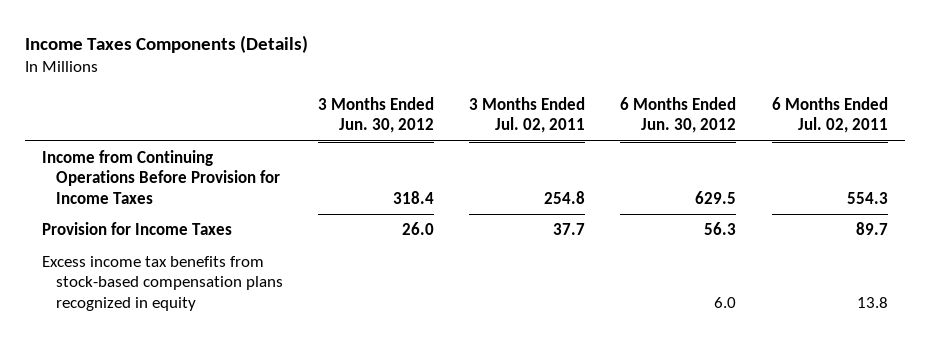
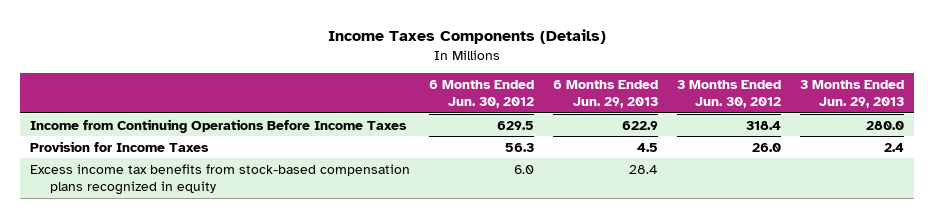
- | 3 Months Ended Jun. 30, 2012 | 3 Months Ended Jul. 02, 2011 | 6 Months Ended Jun. 30, 2012 | 6 Months Ended Jul. 02, 2011
+ | 6 Months Ended Jun. 30, 2012 | 6 Months Ended Jun. 29, 2013 | 3 Months Ended Jun. 30, 2012 | 3 Months Ended Jun. 29, 2013
- Income from Continuing Operations Before Provision for Income Taxes | 318.4 | 254.8 | 629.5 | 554.3
+ Income from Continuing Operations Before Income Taxes | 629.5 | 622.9 | 318.4 | 280.0

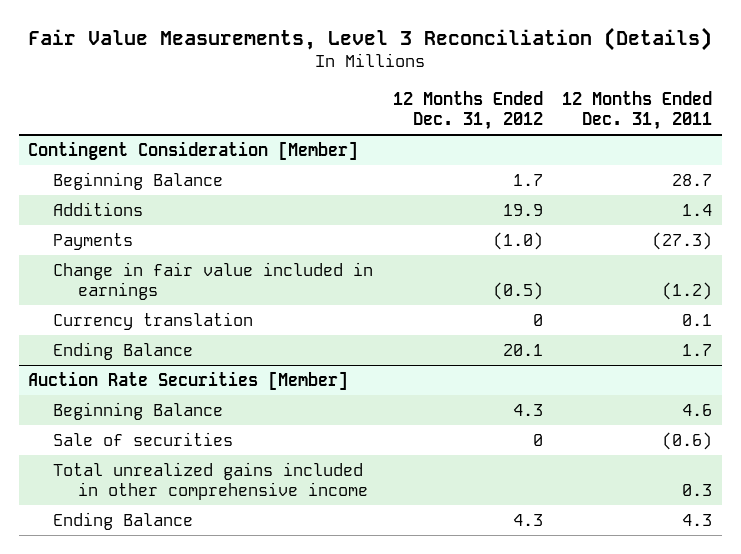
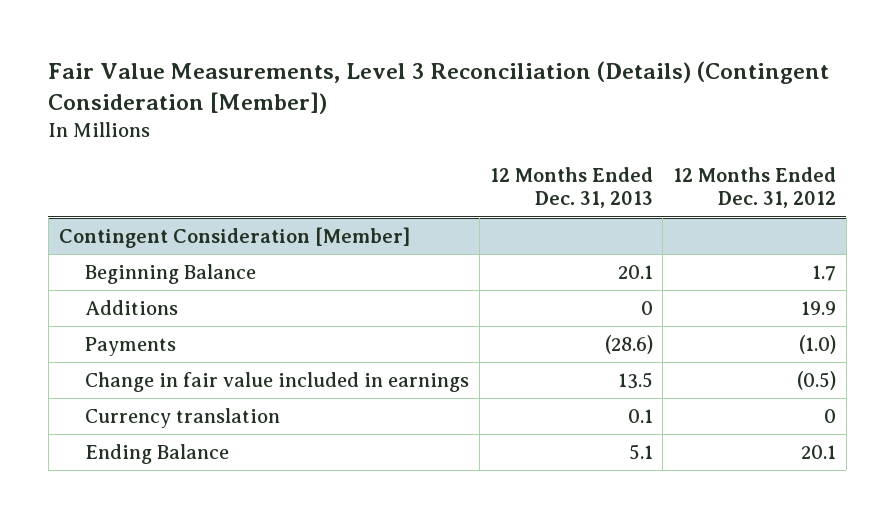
- Fair Value Measurements, Level 3 Reconciliation (Details)
+ Fair Value Measurements, Level 3 Reconciliation (Details) (Contingent Consideration [Member])
- | 12 Months Ended Dec. 31, 2012 | 12 Months Ended Dec. 31, 2011
+ | 12 Months Ended Dec. 31, 2013 | 12 Months Ended Dec. 31, 2012
- Auction Rate Securities [Member]
- Beginning Balance | 4.3 | 4.6
- Sale of securities | 0 | (0.6)
- Total unrealized gains included in other comprehensive income | | 0.3
- Ending Balance | 4.3 | 4.3

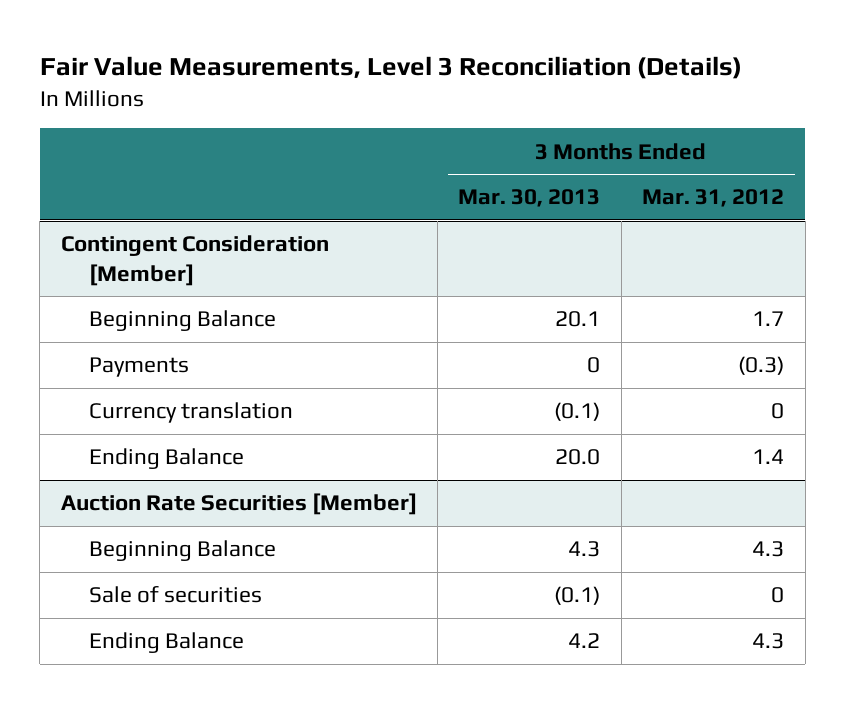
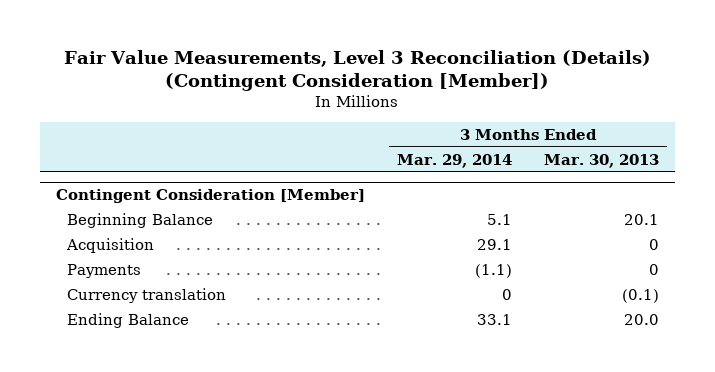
- Fair Value Measurements, Level 3 Reconciliation (Details)
+ Fair Value Measurements, Level 3 Reconciliation (Details) (Contingent Consideration [Member])
- | 3 Months Ended Mar. 30, 2013 | 3 Months Ended Mar. 31, 2012
+ | 3 Months Ended Mar. 29, 2014 | 3 Months Ended Mar. 30, 2013
@ Contingent Consideration [Member]
+ Acquisition | 29.1 | 0
- Auction Rate Securities [Member]
- Beginning Balance | 4.3 | 4.3
- Sale of securities | (0.1) | 0
- Ending Balance | 4.2 | 4.3

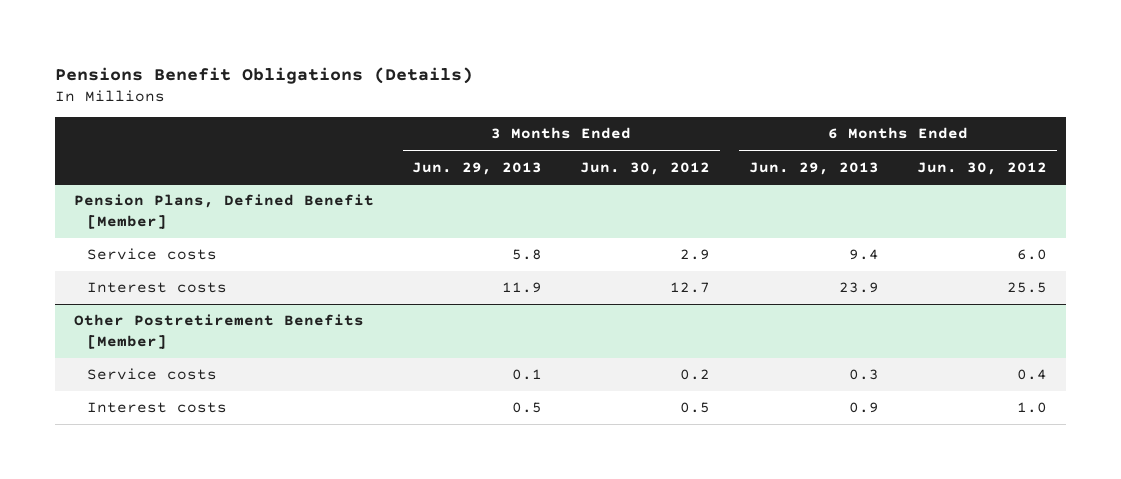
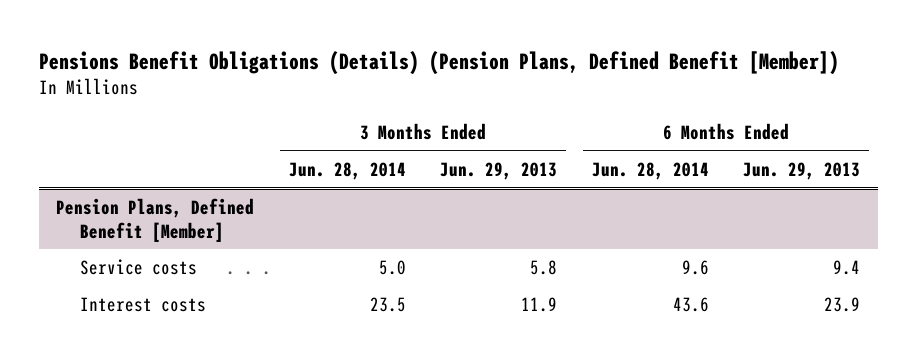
- Pensions Benefit Obligations (Details)
+ Pensions Benefit Obligations (Details) (Pension Plans, Defined Benefit [Member])
- | 3 Months Ended Jun. 29, 2013 | 3 Months Ended Jun. 30, 2012 | 6 Months Ended Jun. 29, 2013 | 6 Months Ended Jun. 30, 2012
+ | 3 Months Ended Jun. 28, 2014 | 3 Months Ended Jun. 29, 2013 | 6 Months Ended Jun. 28, 2014 | 6 Months Ended Jun. 29, 2013
- Other Postretirement Benefits [Member]
- Service costs | 0.1 | 0.2 | 0.3 | 0.4
- Interest costs | 0.5 | 0.5 | 0.9 | 1.0

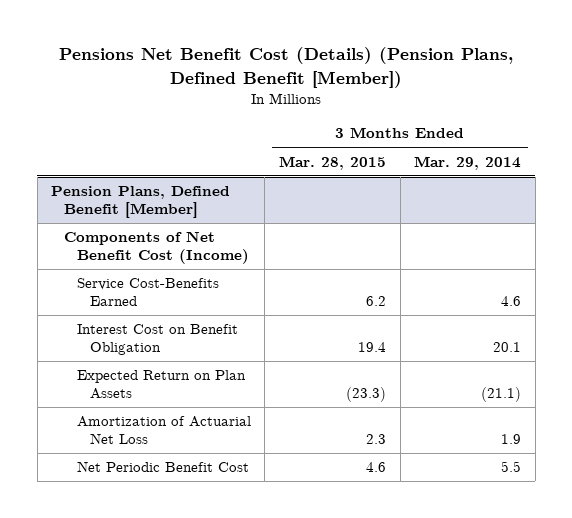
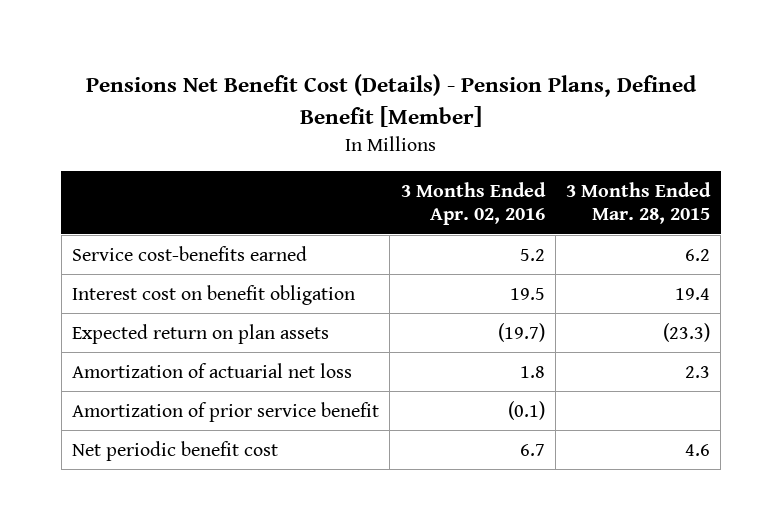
- Pensions Net Benefit Cost (Details) (Pension Plans, Defined Benefit [Member])
+ Pensions Net Benefit Cost (Details) - Pension Plans, Defined Benefit [Member]
- | 3 Months Ended Mar. 28, 2015 | 3 Months Ended Mar. 29, 2014
+ | 3 Months Ended Apr. 02, 2016 | 3 Months Ended Mar. 28, 2015
- Pension Plans, Defined Benefit [Member]
- Components of Net Benefit Cost (Income)
- Service Cost-Benefits Earned | 6.2 | 4.6
- Interest Cost on Benefit Obligation | 19.4 | 20.1
- Expected Return on Plan Assets | (23.3) | (21.1)
- Amortization of Actuarial Net Loss | 2.3 | 1.9
- Net Periodic Benefit Cost | 4.6 | 5.5
+ Service cost-benefits earned | 5.2 | 6.2
+ Interest cost on benefit obligation | 19.5 | 19.4
+ Expected return on plan assets | (19.7) | (23.3)
+ Amortization of actuarial net loss | 1.8 | 2.3
+ Amortization of prior service benefit | (0.1) |
+ Net periodic benefit cost | 6.7 | 4.6

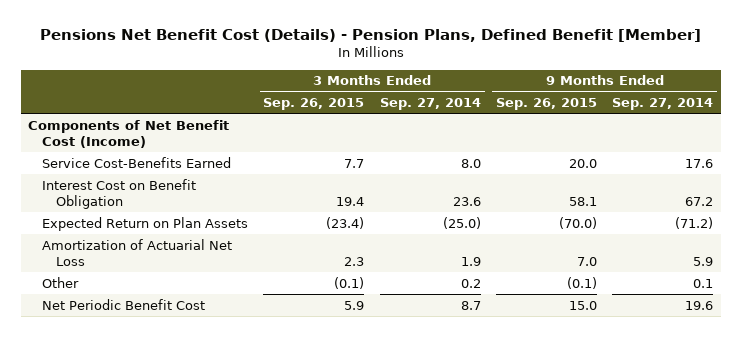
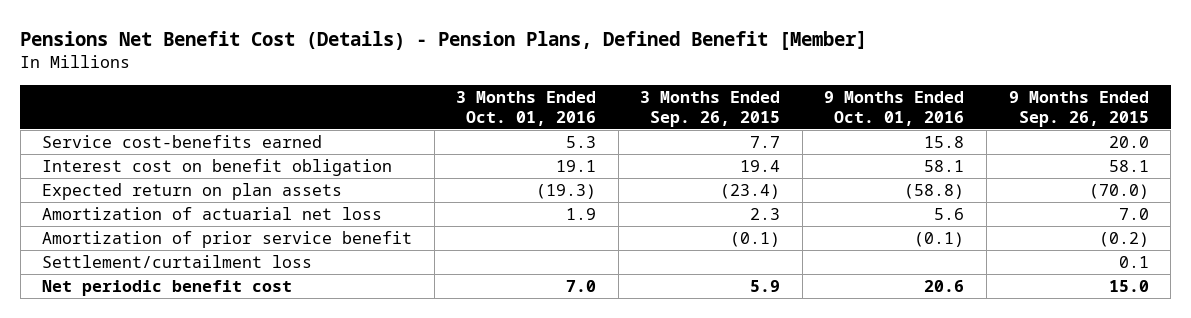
- | 3 Months Ended Sep. 26, 2015 | 3 Months Ended Sep. 27, 2014 | 9 Months Ended Sep. 26, 2015 | 9 Months Ended Sep. 27, 2014
+ | 3 Months Ended Oct. 01, 2016 | 3 Months Ended Sep. 26, 2015 | 9 Months Ended Oct. 01, 2016 | 9 Months Ended Sep. 26, 2015
- Components of Net Benefit Cost (Income)
- Service Cost-Benefits Earned | 7.7 | 8.0 | 20.0 | 17.6
- Interest Cost on Benefit Obligation | 19.4 | 23.6 | 58.1 | 67.2
- Expected Return on Plan Assets | (23.4) | (25.0) | (70.0) | (71.2)
- Amortization of Actuarial Net Loss | 2.3 | 1.9 | 7.0 | 5.9
- Other | (0.1) | 0.2 | (0.1) | 0.1
- Net Periodic Benefit Cost | 5.9 | 8.7 | 15.0 | 19.6
+ Service cost-benefits earned | 5.3 | 7.7 | 15.8 | 20.0
+ Interest cost on benefit obligation | 19.1 | 19.4 | 58.1 | 58.1
+ Expected return on plan assets | (19.3) | (23.4) | (58.8) | (70.0)
+ Amortization of actuarial net loss | 1.9 | 2.3 | 5.6 | 7.0
+ Amortization of prior service benefit | | (0.1) | (0.1) | (0.2)
+ Settlement/curtailment loss | | | | 0.1
+ Net periodic benefit cost | 7.0 | 5.9 | 20.6 | 15.0

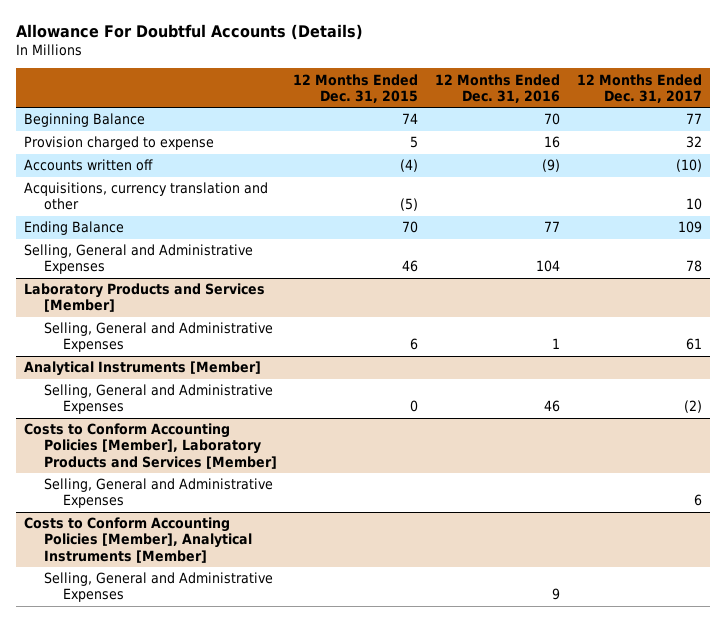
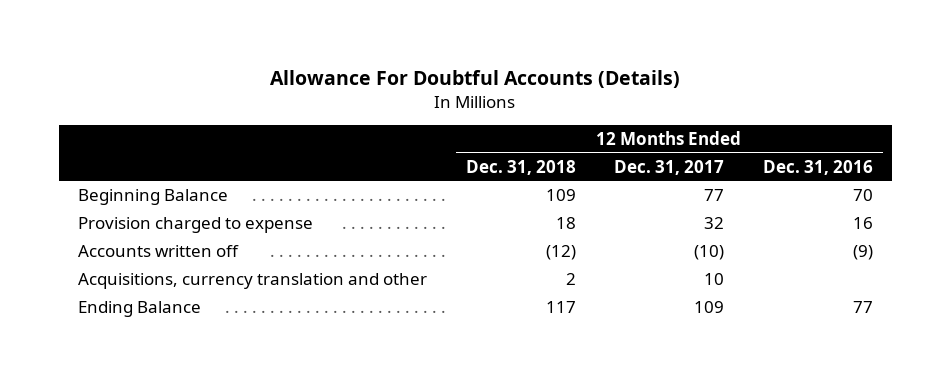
- | 12 Months Ended Dec. 31, 2015 | 12 Months Ended Dec. 31, 2016 | 12 Months Ended Dec. 31, 2017
+ | 12 Months Ended Dec. 31, 2018 | 12 Months Ended Dec. 31, 2017 | 12 Months Ended Dec. 31, 2016
- Selling, General and Administrative Expenses | 46 | 104 | 78
- Laboratory Products and Services [Member]
- Selling, General and Administrative Expenses | 6 | 1 | 61
- Analytical Instruments [Member]
- Selling, General and Administrative Expenses | 0 | 46 | (2)
- Costs to Conform Accounting Policies [Member], Laboratory Products and Services [Member]
- Selling, General and Administrative Expenses | | | 6
- Costs to Conform Accounting Policies [Member], Analytical Instruments [Member]
- Selling, General and Administrative Expenses | | 9 |

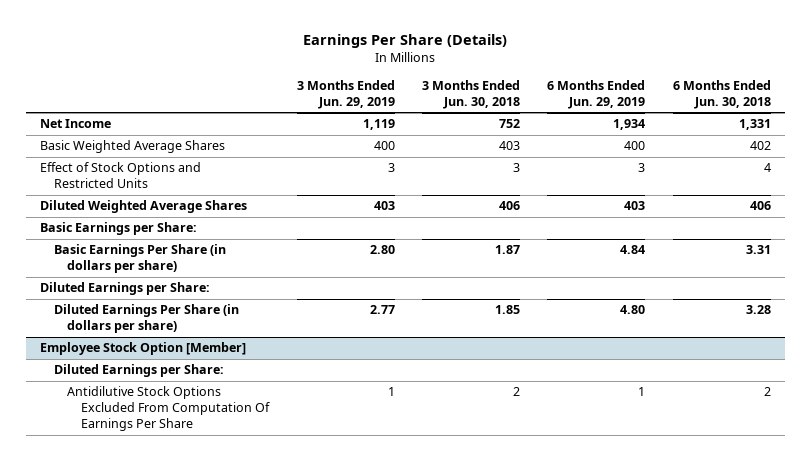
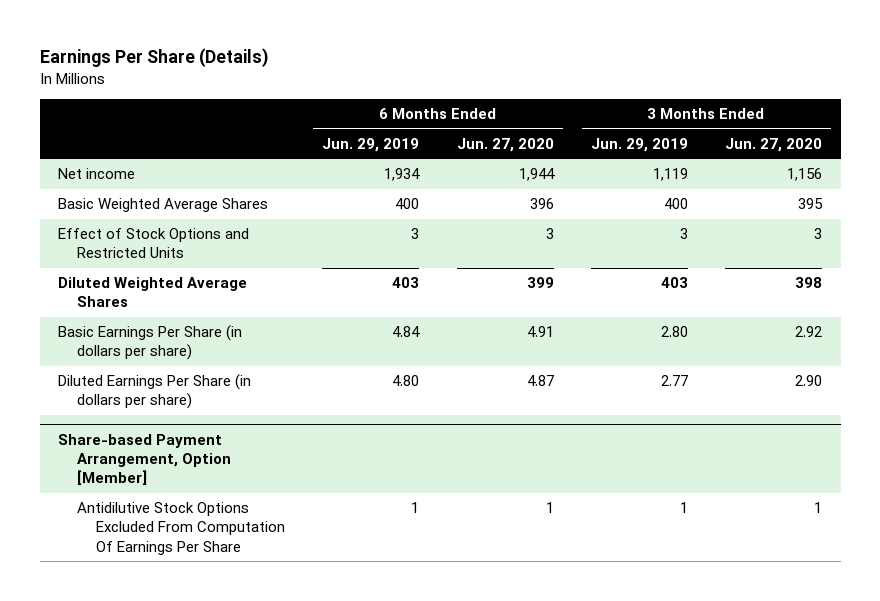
- | 3 Months Ended Jun. 29, 2019 | 3 Months Ended Jun. 30, 2018 | 6 Months Ended Jun. 29, 2019 | 6 Months Ended Jun. 30, 2018
+ | 6 Months Ended Jun. 29, 2019 | 6 Months Ended Jun. 27, 2020 | 3 Months Ended Jun. 29, 2019 | 3 Months Ended Jun. 27, 2020
- Net Income | 1,119 | 752 | 1,934 | 1,331
+ Net income | 1,934 | 1,944 | 1,119 | 1,156
- Basic Earnings per Share:
- Diluted Earnings per Share:
- Employee Stock Option [Member]
- Diluted Earnings per Share:
+ Share-based Payment Arrangement, Option [Member]

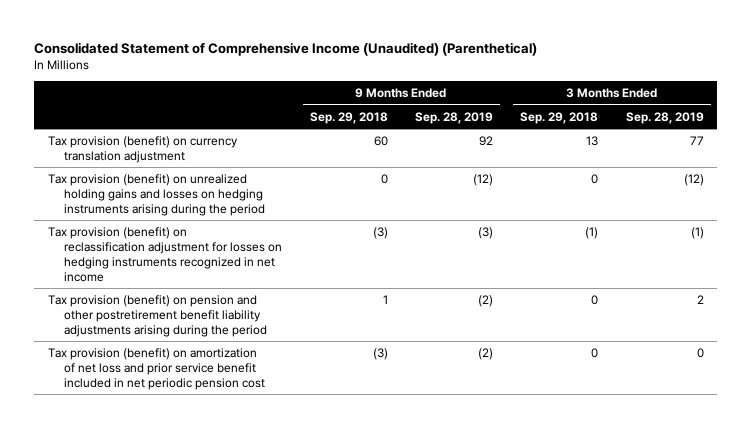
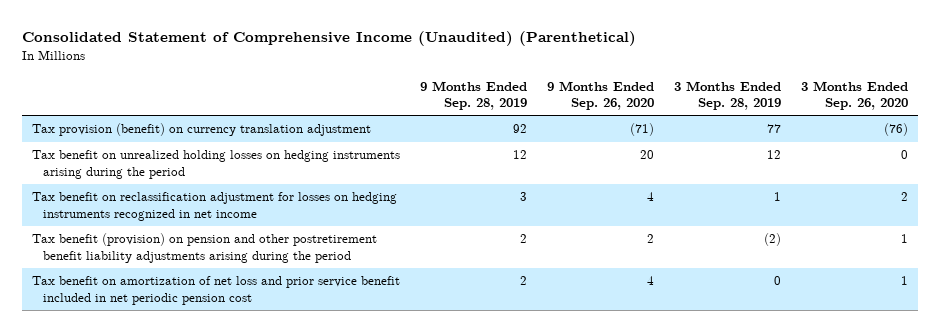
- | 9 Months Ended Sep. 29, 2018 | 9 Months Ended Sep. 28, 2019 | 3 Months Ended Sep. 29, 2018 | 3 Months Ended Sep. 28, 2019
+ | 9 Months Ended Sep. 28, 2019 | 9 Months Ended Sep. 26, 2020 | 3 Months Ended Sep. 28, 2019 | 3 Months Ended Sep. 26, 2020
- Tax provision (benefit) on unrealized holding gains and losses on hedging instruments arising during the period | 0 | (12) | 0 | (12)
- Tax provision (benefit) on reclassification adjustment for losses on hedging instruments recognized in net income | (3) | (3) | (1) | (1)
- Tax provision (benefit) on pension and other postretirement benefit liability adjustments arising during the period | 1 | (2) | 0 | 2
- Tax provision (benefit) on amortization of net loss and prior service benefit included in net periodic pension cost | (3) | (2) | 0 | 0
+ Tax benefit on unrealized holding losses on hedging instruments arising during the period | 12 | 20 | 12 | 0
+ Tax benefit on reclassification adjustment for losses on hedging instruments recognized in net income | 3 | 4 | 1 | 2
+ Tax benefit (provision) on pension and other postretirement benefit liability adjustments arising during the period | 2 | 2 | (2) | 1
+ Tax benefit on amortization of net loss and prior service benefit included in net periodic pension cost | 2 | 4 | 0 | 1

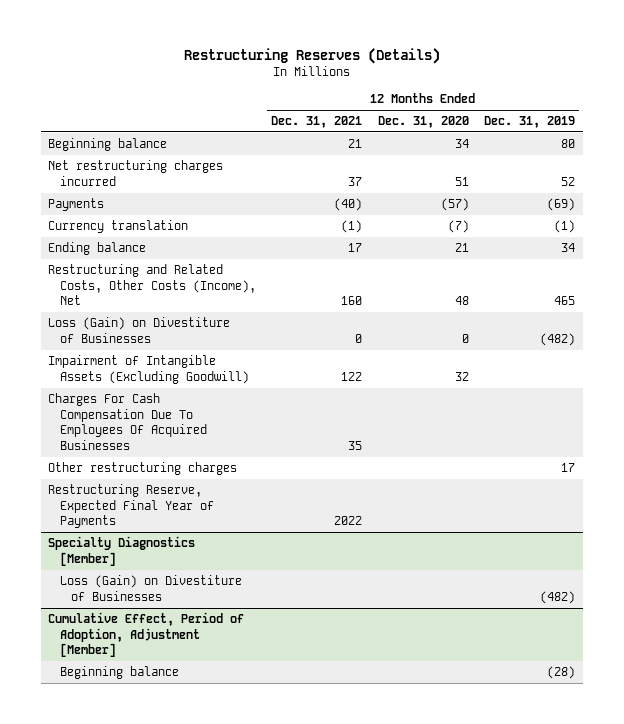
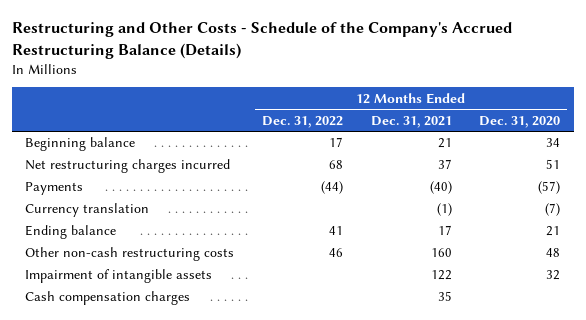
- Restructuring Reserves (Details)
+ Restructuring and Other Costs - Schedule of the Company's Accrued Restructuring Balance (Details)
- | 12 Months Ended Dec. 31, 2021 | 12 Months Ended Dec. 31, 2020 | 12 Months Ended Dec. 31, 2019
+ | 12 Months Ended Dec. 31, 2022 | 12 Months Ended Dec. 31, 2021 | 12 Months Ended Dec. 31, 2020
- Restructuring and Related Costs, Other Costs (Income), Net | 160 | 48 | 465
- Loss (Gain) on Divestiture of Businesses | 0 | 0 | (482)
- Impairment of Intangible Assets (Excluding Goodwill) | 122 | 32 |
- Charges For Cash Compensation Due To Employees Of Acquired Businesses | 35 | |
- Other restructuring charges | | | 17
- Restructuring Reserve, Expected Final Year of Payments | 2022 | |
- Specialty Diagnostics [Member]
- Loss (Gain) on Divestiture of Businesses | | | (482)
- Cumulative Effect, Period of Adoption, Adjustment [Member]
- Beginning balance | | | (28)
+ Other non-cash restructuring costs | 46 | 160 | 48
+ Impairment of intangible assets | | 122 | 32
+ Cash compensation charges | | 35 |

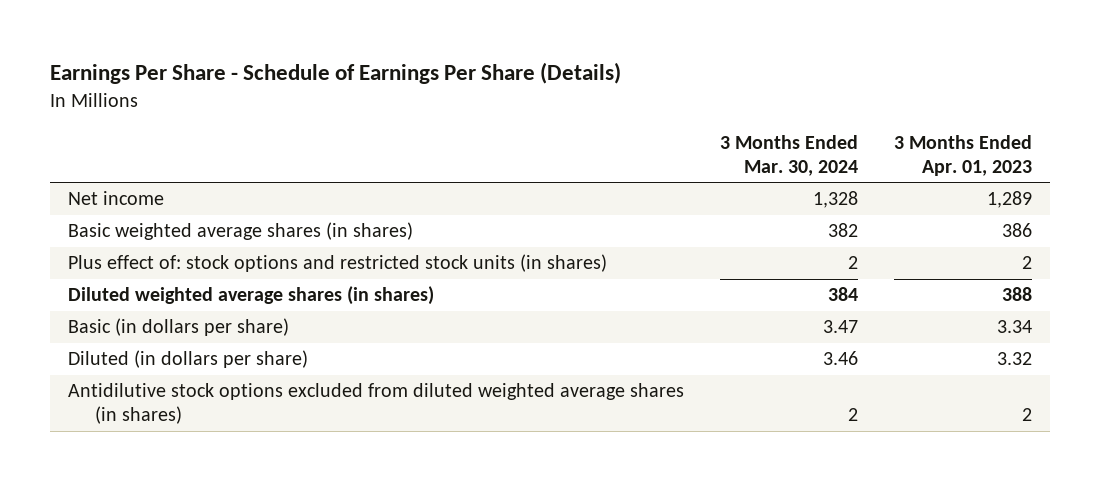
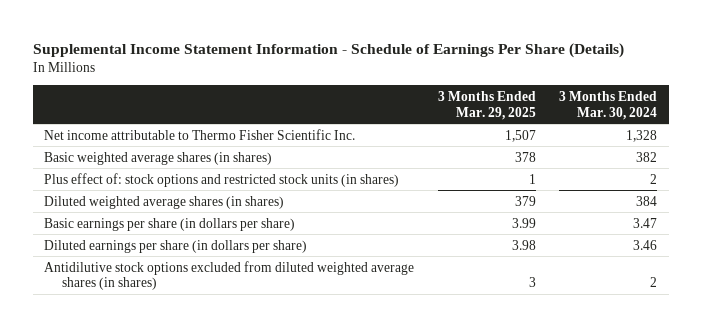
- Earnings Per Share - Schedule of Earnings Per Share (Details)
+ Supplemental Income Statement Information - Schedule of Earnings Per Share (Details)
- | 3 Months Ended Mar. 30, 2024 | 3 Months Ended Apr. 01, 2023
+ | 3 Months Ended Mar. 29, 2025 | 3 Months Ended Mar. 30, 2024
- Net income | 1,328 | 1,289
+ Net income attributable to Thermo Fisher Scientific Inc. | 1,507 | 1,328
- Basic (in dollars per share) | 3.47 | 3.34
- Diluted (in dollars per share) | 3.46 | 3.32
+ Basic earnings per share (in dollars per share) | 3.99 | 3.47
+ Diluted earnings per share (in dollars per share) | 3.98 | 3.46

